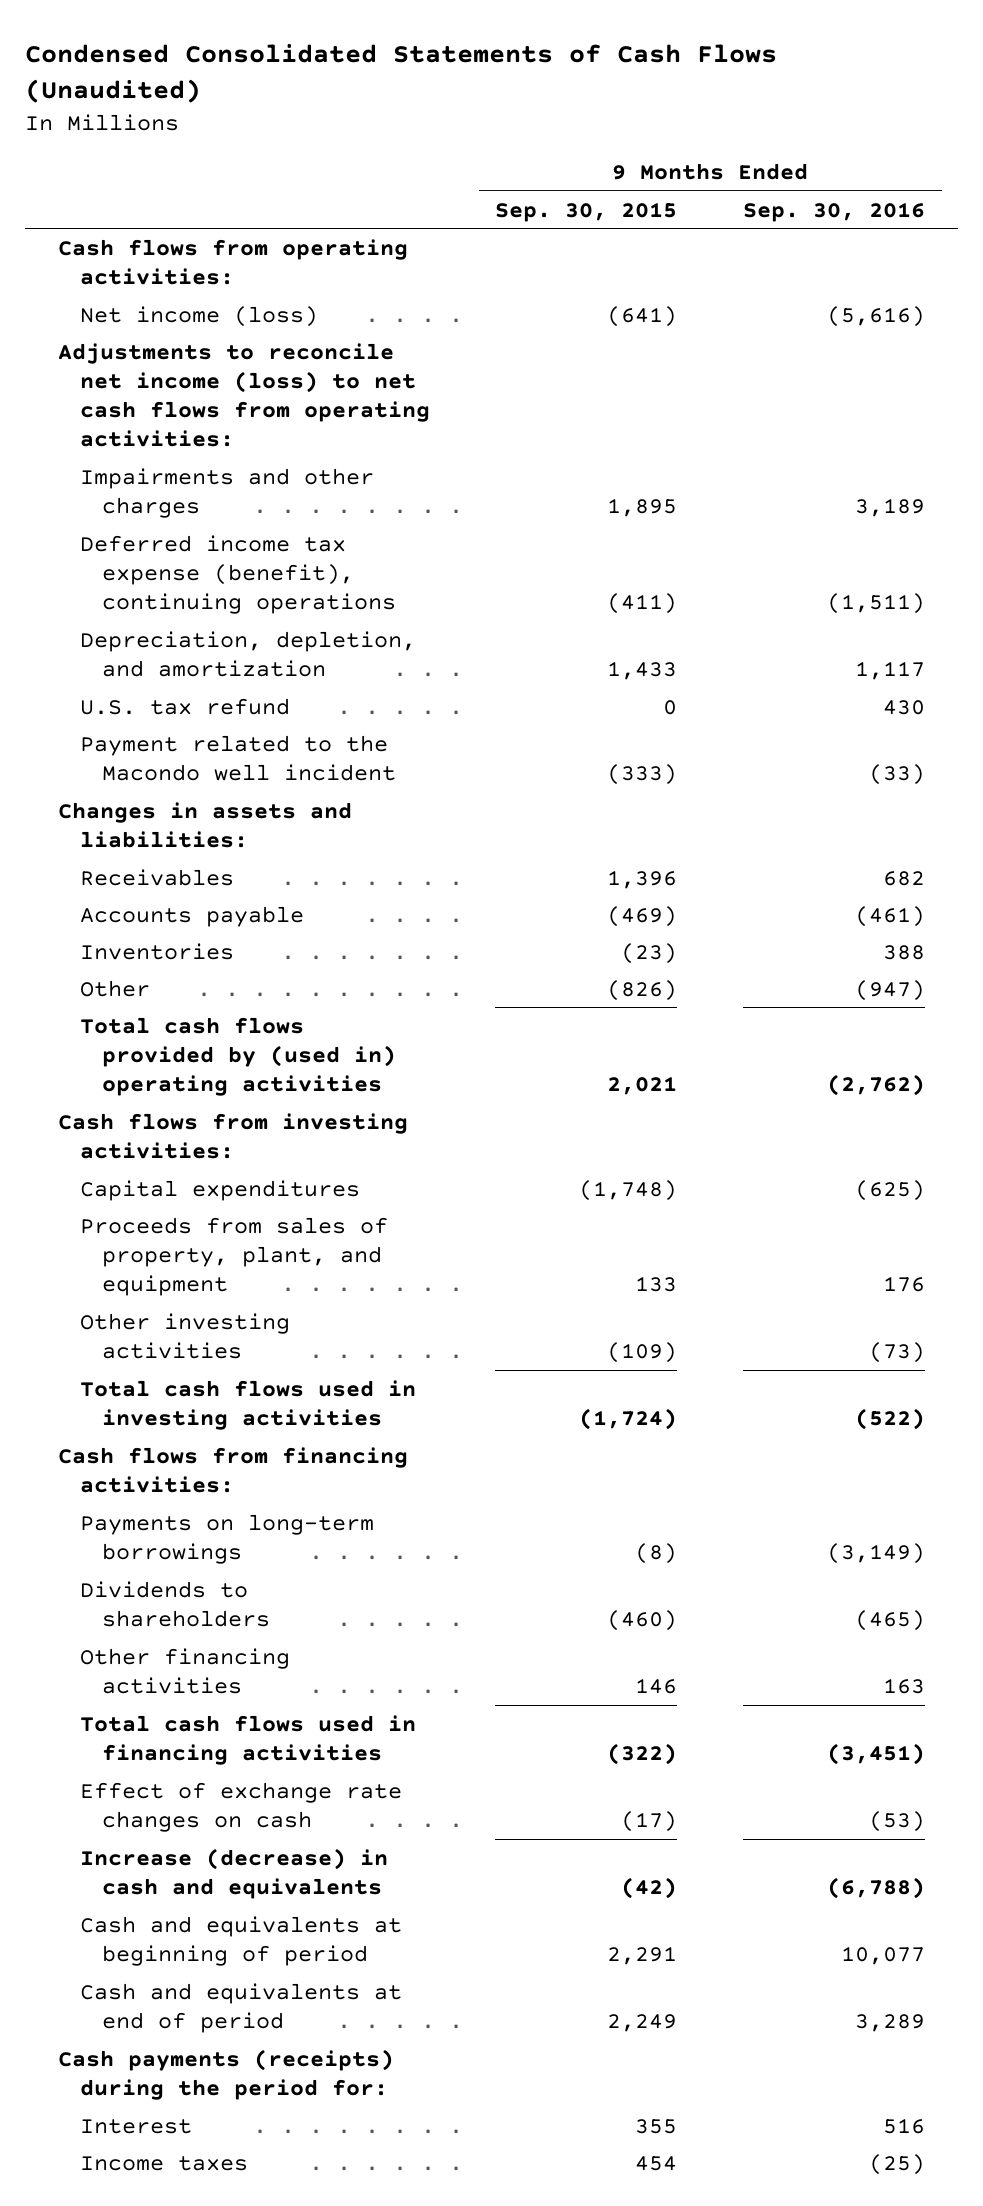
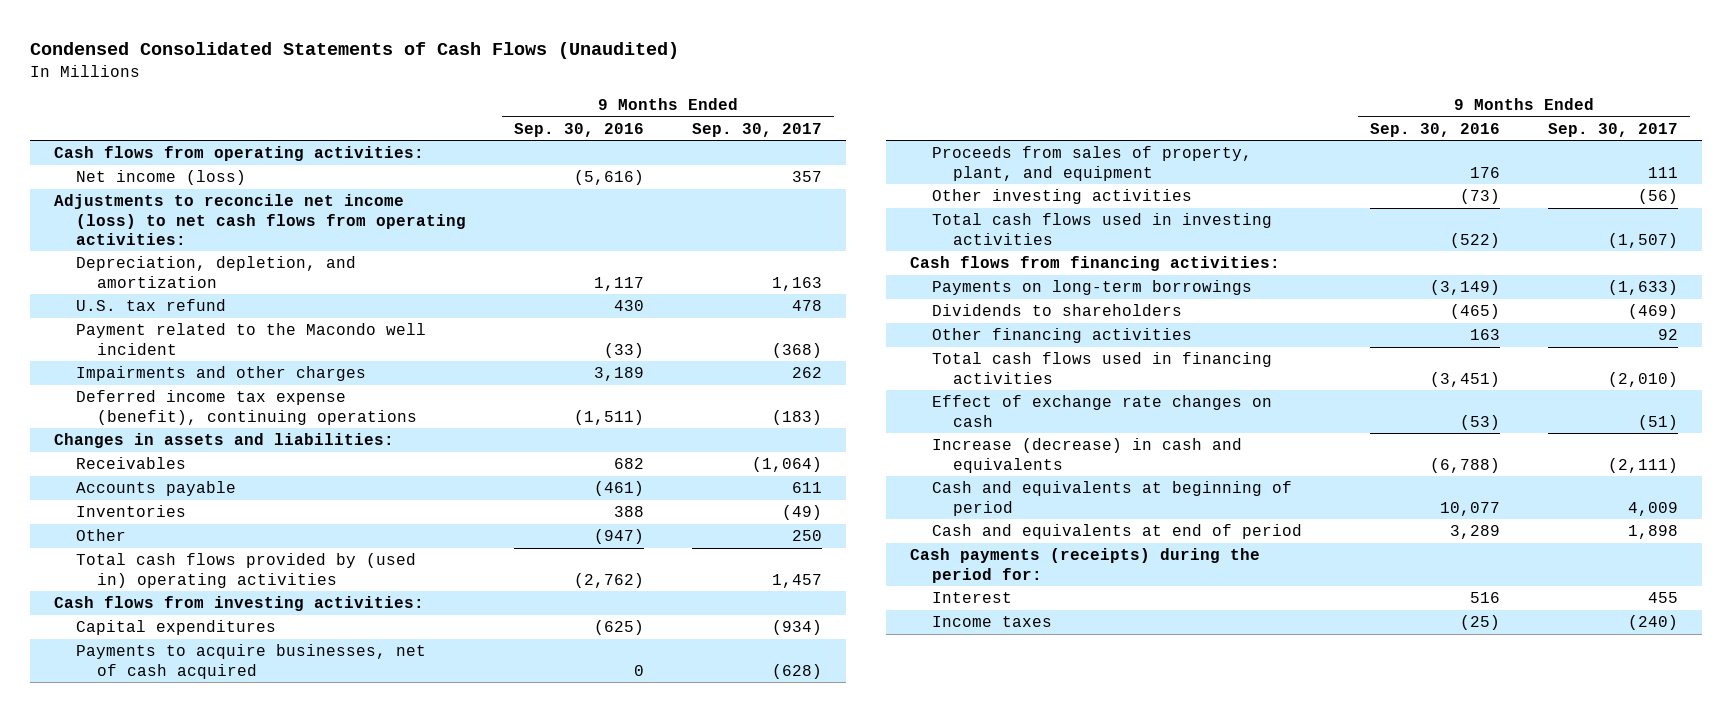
- | 9 Months Ended Sep. 30, 2015 | 9 Months Ended Sep. 30, 2016
+ | 9 Months Ended Sep. 30, 2016 | 9 Months Ended Sep. 30, 2017
moved down: Impairments and other charges | 3,189 | 262
moved down: Deferred income tax expense (benefit), continuing operations | (1,511) | (183)
+ Payments to acquire businesses, net of cash acquired | 0 | (628)

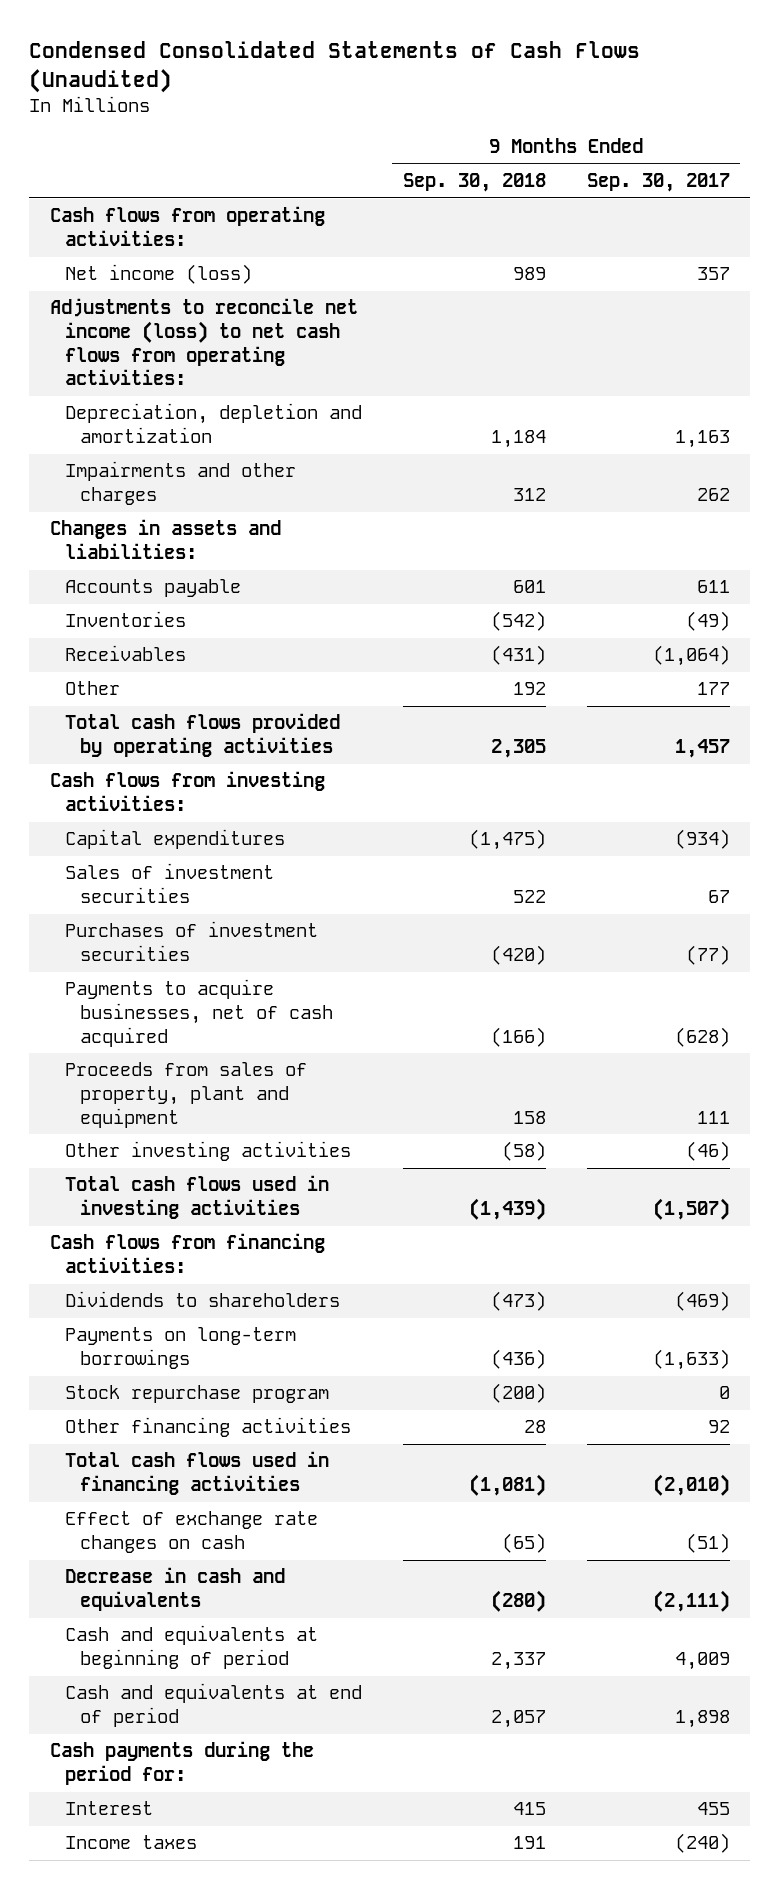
- | 9 Months Ended Sep. 30, 2016 | 9 Months Ended Sep. 30, 2017
+ | 9 Months Ended Sep. 30, 2018 | 9 Months Ended Sep. 30, 2017
- Depreciation, depletion, and amortization | 1,117 | 1,163
- U.S. tax refund | 430 | 478
- Payment related to the Macondo well incident | (33) | (368)
+ Depreciation, depletion and amortization | 1,184 | 1,163
- Deferred income tax expense (benefit), continuing operations | (1,511) | (183)
- Other | (947) | 250
- Total cash flows provided by (used in) operating activities | (2,762) | 1,457
moved down: Receivables | (431) | (1,064)
+ Other | 192 | 177
+ Total cash flows provided by operating activities | 2,305 | 1,457
+ Sales of investment securities | 522 | 67
+ Purchases of investment securities | (420) | (77)
- Proceeds from sales of property, plant, and equipment | 176 | 111
- Other investing activities | (73) | (56)
+ Proceeds from sales of property, plant and equipment | 158 | 111
+ Other investing activities | (58) | (46)
moved down: Payments on long-term borrowings | (436) | (1,633)
+ Stock repurchase program | (200) | 0
- Increase (decrease) in cash and equivalents | (6,788) | (2,111)
+ Decrease in cash and equivalents | (280) | (2,111)
- Cash payments (receipts) during the period for:
+ Cash payments during the period for:

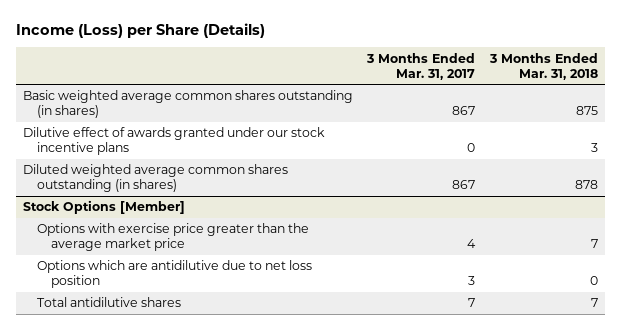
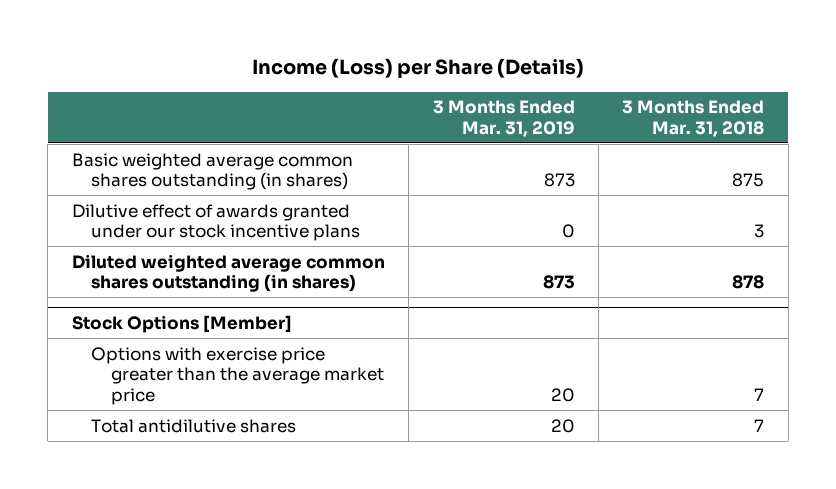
- | 3 Months Ended Mar. 31, 2017 | 3 Months Ended Mar. 31, 2018
+ | 3 Months Ended Mar. 31, 2019 | 3 Months Ended Mar. 31, 2018
@ Stock Options [Member]
- Options which are antidilutive due to net loss position | 3 | 0

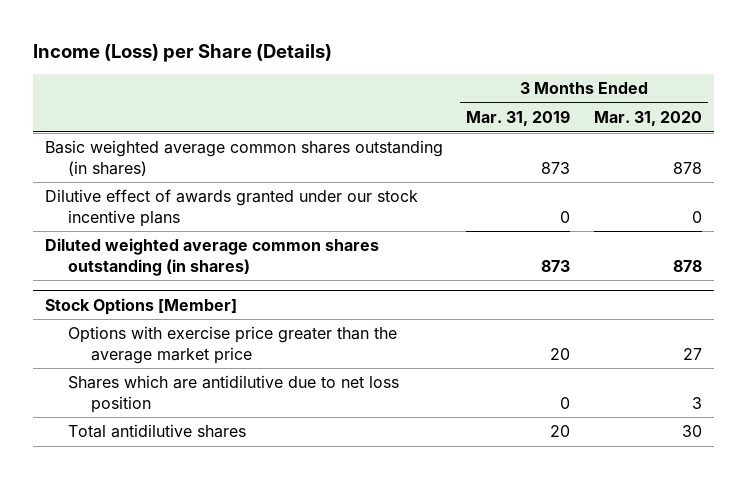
- | 3 Months Ended Mar. 31, 2019 | 3 Months Ended Mar. 31, 2018
+ | 3 Months Ended Mar. 31, 2019 | 3 Months Ended Mar. 31, 2020
@ Stock Options [Member]
+ Shares which are antidilutive due to net loss position | 0 | 3

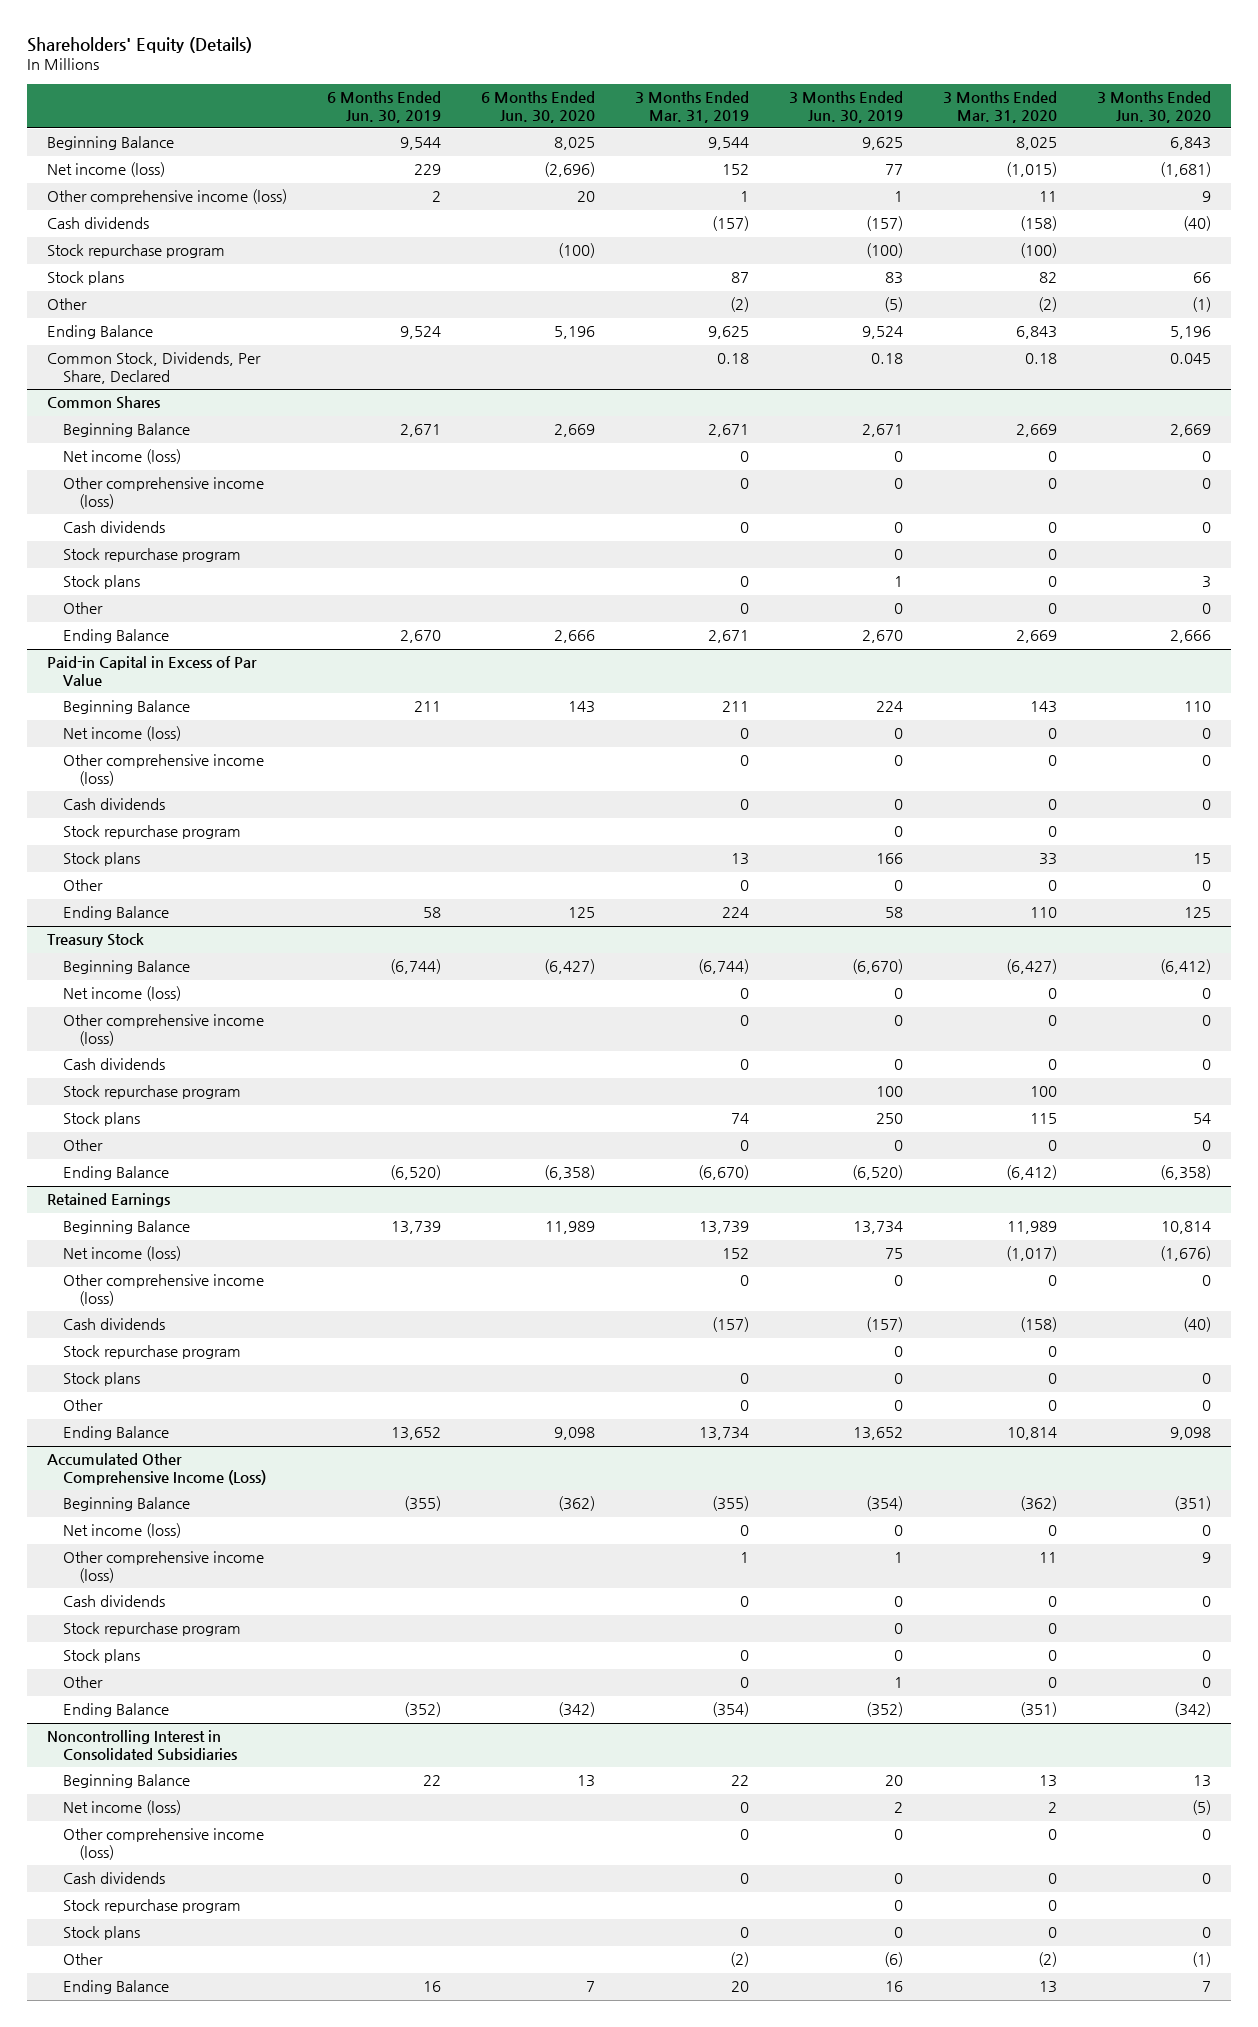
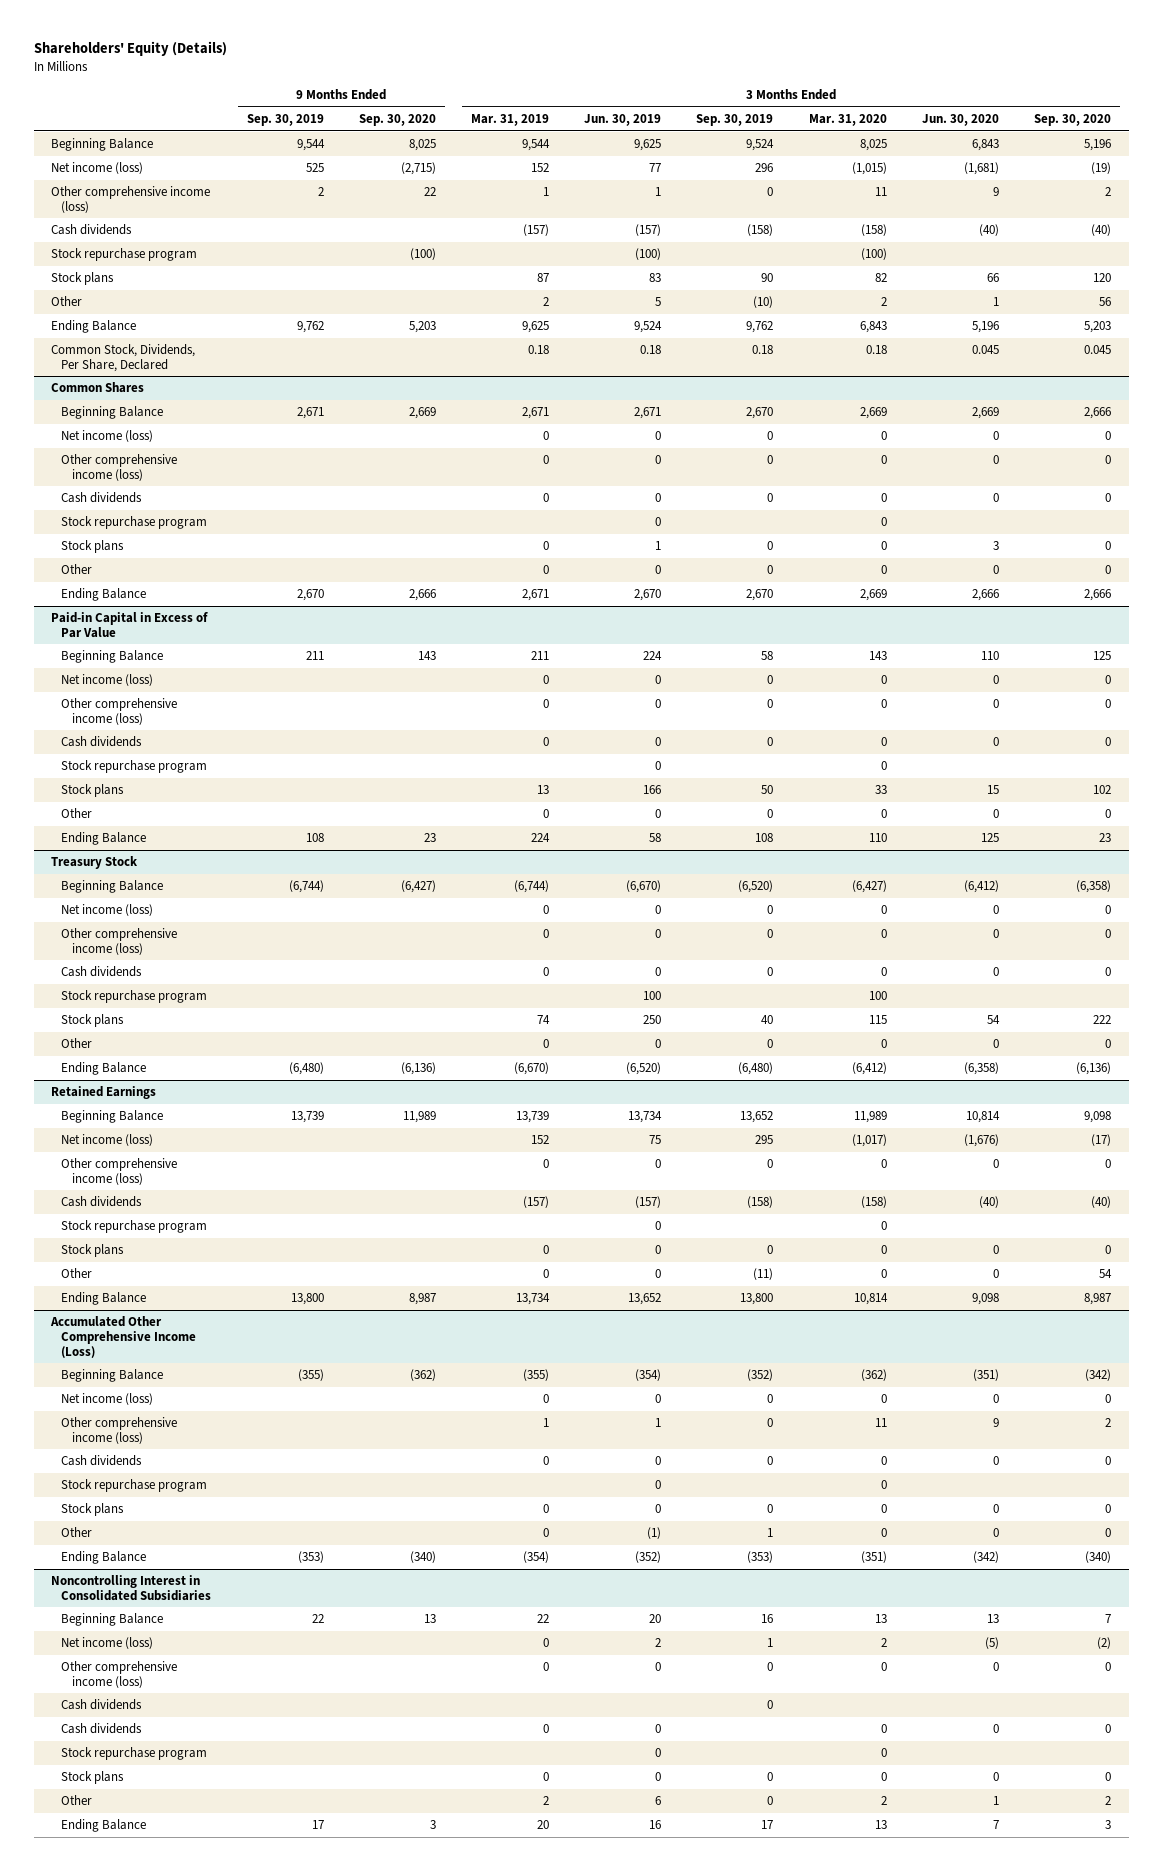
- | 6 Months Ended Jun. 30, 2019 | 6 Months Ended Jun. 30, 2020 | 3 Months Ended Mar. 31, 2019 | 3 Months Ended Jun. 30, 2019 | 3 Months Ended Mar. 31, 2020 | 3 Months Ended Jun. 30, 2020
+ | 9 Months Ended Sep. 30, 2019 | 9 Months Ended Sep. 30, 2020 | 3 Months Ended Mar. 31, 2019 | 3 Months Ended Jun. 30, 2019 | 3 Months Ended Sep. 30, 2019 | 3 Months Ended Mar. 31, 2020 | 3 Months Ended Jun. 30, 2020 | 3 Months Ended Sep. 30, 2020
- Other | | | (2) | (5) | (2) | (1)
+ Other | | | 2 | 5 | (10) | 2 | 1 | 56
@ Accumulated Other Comprehensive Income (Loss)
- Other | | | 0 | 1 | 0 | 0
+ Other | | | 0 | (1) | 1 | 0 | 0 | 0
@ Noncontrolling Interest in Consolidated Subsidiaries
+ Cash dividends | | | | | 0 | | |
- Other | | | (2) | (6) | (2) | (1)
+ Other | | | 2 | 6 | 0 | 2 | 1 | 2

